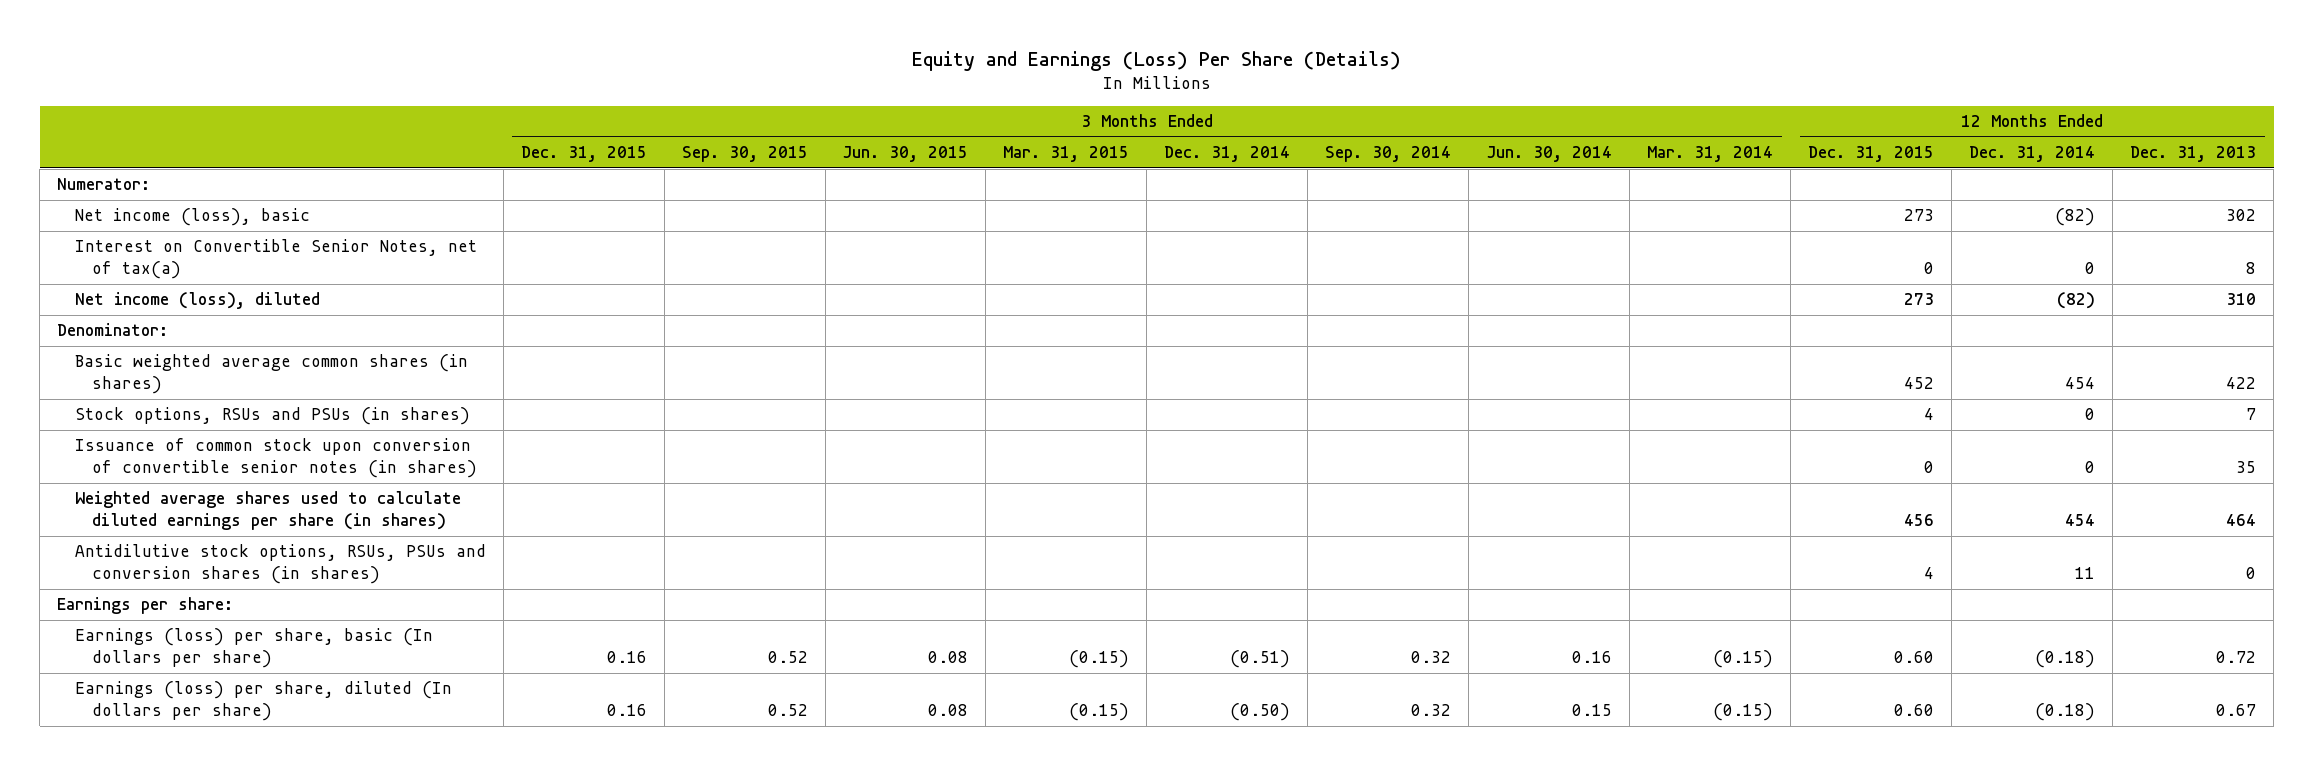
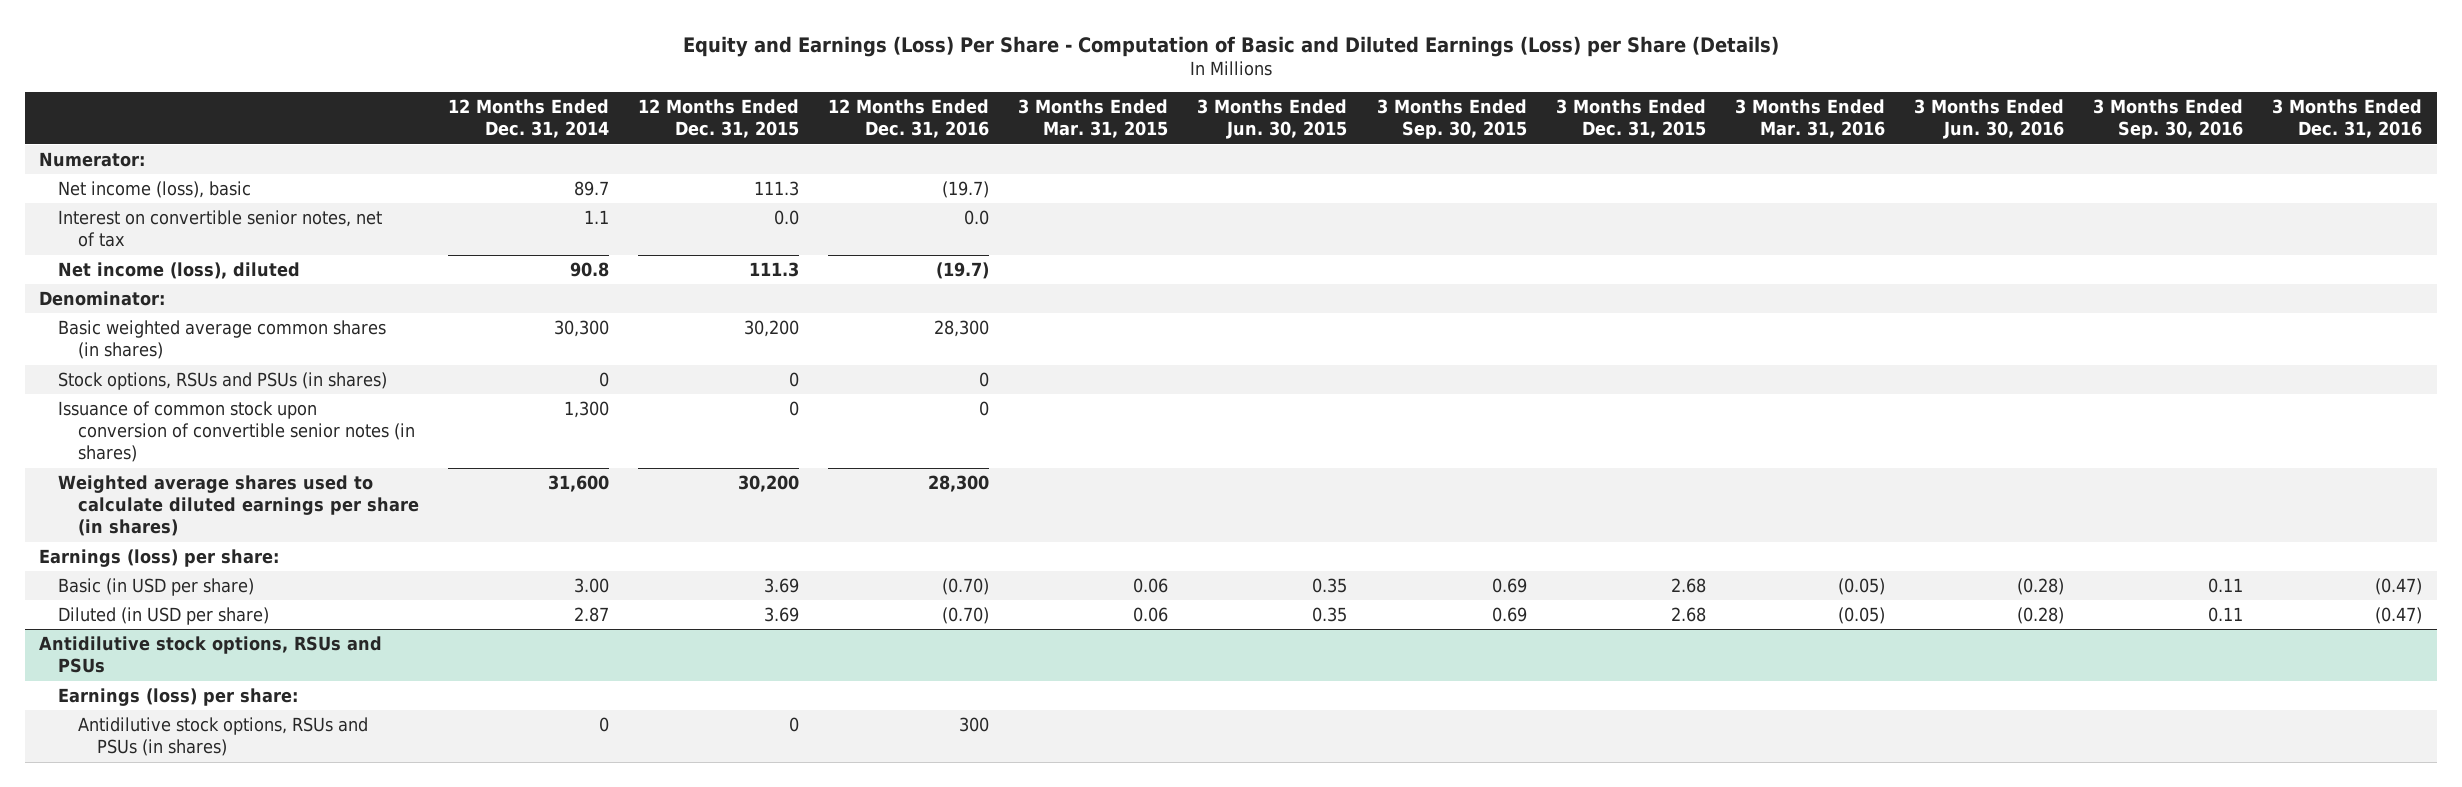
- Equity and Earnings (Loss) Per Share (Details)
+ Equity and Earnings (Loss) Per Share - Computation of Basic and Diluted Earnings (Loss) per Share (Details)
- | 3 Months Ended Dec. 31, 2015 | 3 Months Ended Sep. 30, 2015 | 3 Months Ended Jun. 30, 2015 | 3 Months Ended Mar. 31, 2015 | 3 Months Ended Dec. 31, 2014 | 3 Months Ended Sep. 30, 2014 | 3 Months Ended Jun. 30, 2014 | 3 Months Ended Mar. 31, 2014 | 12 Months Ended Dec. 31, 2015 | 12 Months Ended Dec. 31, 2014 | 12 Months Ended Dec. 31, 2013
+ | 12 Months Ended Dec. 31, 2014 | 12 Months Ended Dec. 31, 2015 | 12 Months Ended Dec. 31, 2016 | 3 Months Ended Mar. 31, 2015 | 3 Months Ended Jun. 30, 2015 | 3 Months Ended Sep. 30, 2015 | 3 Months Ended Dec. 31, 2015 | 3 Months Ended Mar. 31, 2016 | 3 Months Ended Jun. 30, 2016 | 3 Months Ended Sep. 30, 2016 | 3 Months Ended Dec. 31, 2016
- Net income (loss), basic | | | | | | | | | 273 | (82) | 302
- Interest on Convertible Senior Notes, net of tax(a) | | | | | | | | | 0 | 0 | 8
- Net income (loss), diluted | | | | | | | | | 273 | (82) | 310
+ Net income (loss), basic | 89.7 | 111.3 | (19.7) | | | | | | | |
+ Interest on convertible senior notes, net of tax | 1.1 | 0.0 | 0.0 | | | | | | | |
+ Net income (loss), diluted | 90.8 | 111.3 | (19.7) | | | | | | | |
- Basic weighted average common shares (in shares) | | | | | | | | | 452 | 454 | 422
- Stock options, RSUs and PSUs (in shares) | | | | | | | | | 4 | 0 | 7
- Issuance of common stock upon conversion of convertible senior notes (in shares) | | | | | | | | | 0 | 0 | 35
- Weighted average shares used to calculate diluted earnings per share (in shares) | | | | | | | | | 456 | 454 | 464
- Antidilutive stock options, RSUs, PSUs and conversion shares (in shares) | | | | | | | | | 4 | 11 | 0
- Earnings per share:
- Earnings (loss) per share, basic (In dollars per share) | 0.16 | 0.52 | 0.08 | (0.15) | (0.51) | 0.32 | 0.16 | (0.15) | 0.60 | (0.18) | 0.72
- Earnings (loss) per share, diluted (In dollars per share) | 0.16 | 0.52 | 0.08 | (0.15) | (0.50) | 0.32 | 0.15 | (0.15) | 0.60 | (0.18) | 0.67
+ Basic weighted average common shares (in shares) | 30,300 | 30,200 | 28,300 | | | | | | | |
+ Stock options, RSUs and PSUs (in shares) | 0 | 0 | 0 | | | | | | | |
+ Issuance of common stock upon conversion of convertible senior notes (in shares) | 1,300 | 0 | 0 | | | | | | | |
+ Weighted average shares used to calculate diluted earnings per share (in shares) | 31,600 | 30,200 | 28,300 | | | | | | | |
+ Earnings (loss) per share:
+ Basic (in USD per share) | 3.00 | 3.69 | (0.70) | 0.06 | 0.35 | 0.69 | 2.68 | (0.05) | (0.28) | 0.11 | (0.47)
+ Diluted (in USD per share) | 2.87 | 3.69 | (0.70) | 0.06 | 0.35 | 0.69 | 2.68 | (0.05) | (0.28) | 0.11 | (0.47)
+ Antidilutive stock options, RSUs and PSUs
+ Earnings (loss) per share:
+ Antidilutive stock options, RSUs and PSUs (in shares) | 0 | 0 | 300 | | | | | | | |

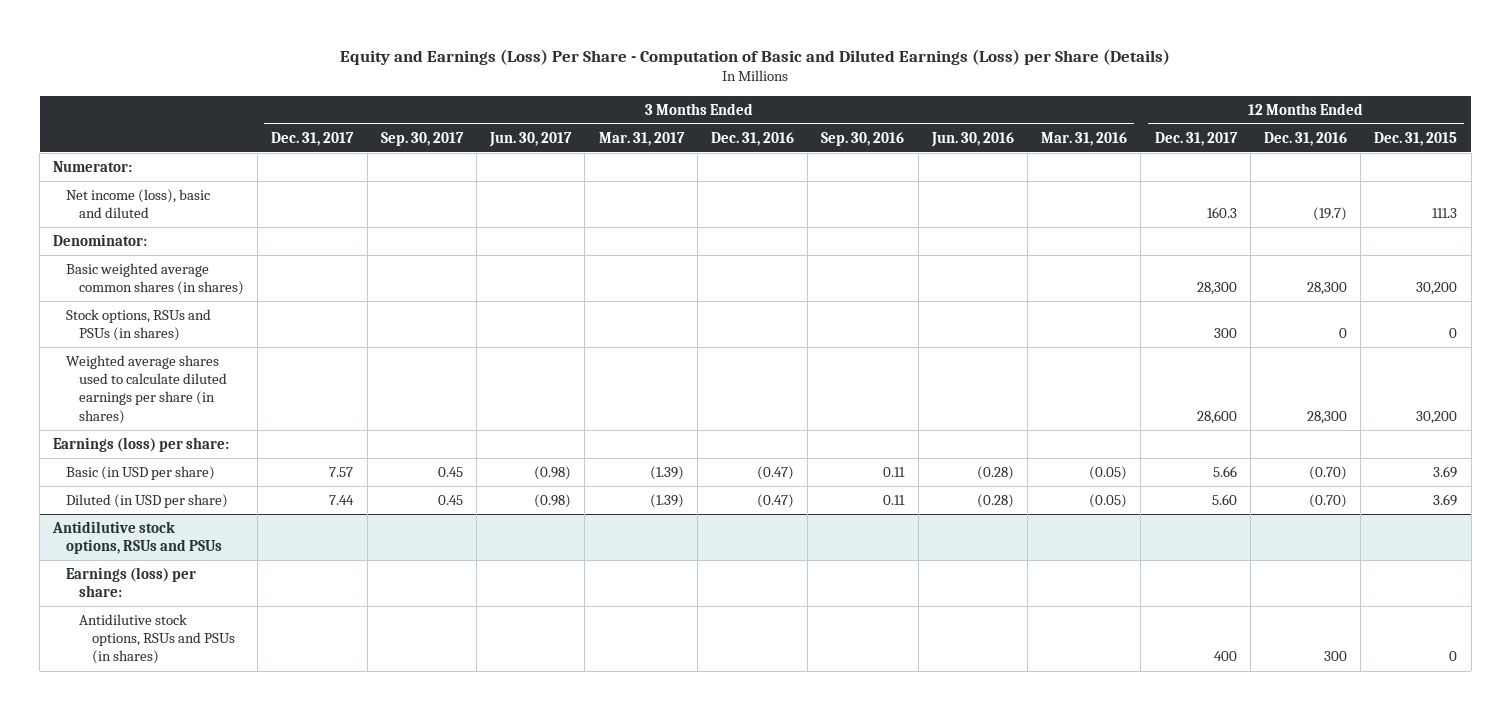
- | 12 Months Ended Dec. 31, 2014 | 12 Months Ended Dec. 31, 2015 | 12 Months Ended Dec. 31, 2016 | 3 Months Ended Mar. 31, 2015 | 3 Months Ended Jun. 30, 2015 | 3 Months Ended Sep. 30, 2015 | 3 Months Ended Dec. 31, 2015 | 3 Months Ended Mar. 31, 2016 | 3 Months Ended Jun. 30, 2016 | 3 Months Ended Sep. 30, 2016 | 3 Months Ended Dec. 31, 2016
+ | 3 Months Ended Dec. 31, 2017 | 3 Months Ended Sep. 30, 2017 | 3 Months Ended Jun. 30, 2017 | 3 Months Ended Mar. 31, 2017 | 3 Months Ended Dec. 31, 2016 | 3 Months Ended Sep. 30, 2016 | 3 Months Ended Jun. 30, 2016 | 3 Months Ended Mar. 31, 2016 | 12 Months Ended Dec. 31, 2017 | 12 Months Ended Dec. 31, 2016 | 12 Months Ended Dec. 31, 2015
- Net income (loss), basic | 89.7 | 111.3 | (19.7) | | | | | | | |
- Interest on convertible senior notes, net of tax | 1.1 | 0.0 | 0.0 | | | | | | | |
- Net income (loss), diluted | 90.8 | 111.3 | (19.7) | | | | | | | |
+ Net income (loss), basic and diluted | | | | | | | | | 160.3 | (19.7) | 111.3
- Issuance of common stock upon conversion of convertible senior notes (in shares) | 1,300 | 0 | 0 | | | | | | | |

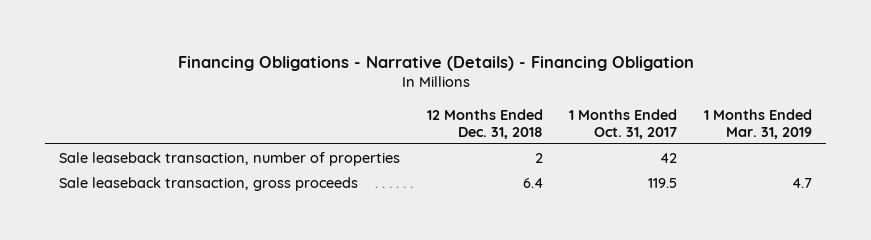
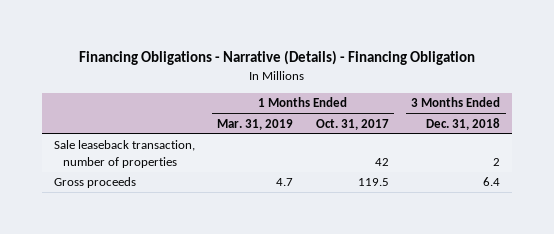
- | 12 Months Ended Dec. 31, 2018 | 1 Months Ended Oct. 31, 2017 | 1 Months Ended Mar. 31, 2019
+ | 1 Months Ended Mar. 31, 2019 | 1 Months Ended Oct. 31, 2017 | 3 Months Ended Dec. 31, 2018
- Sale leaseback transaction, gross proceeds | 6.4 | 119.5 | 4.7
+ Gross proceeds | 4.7 | 119.5 | 6.4

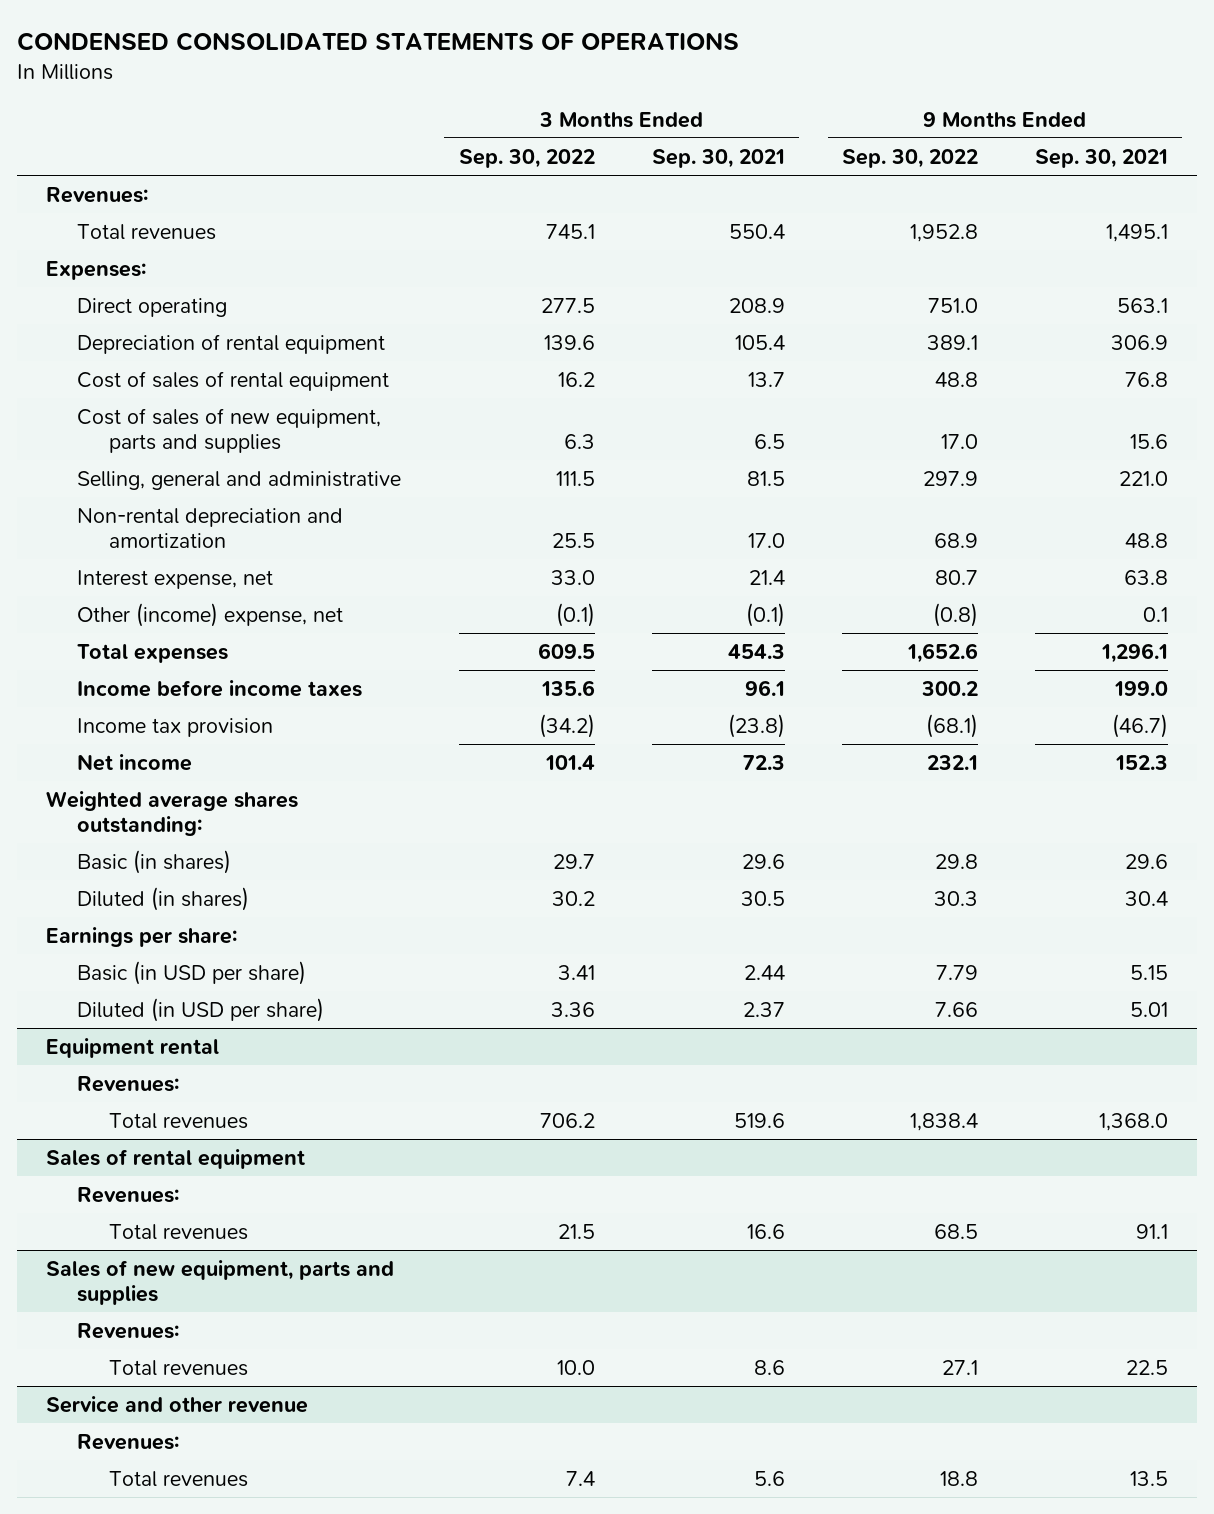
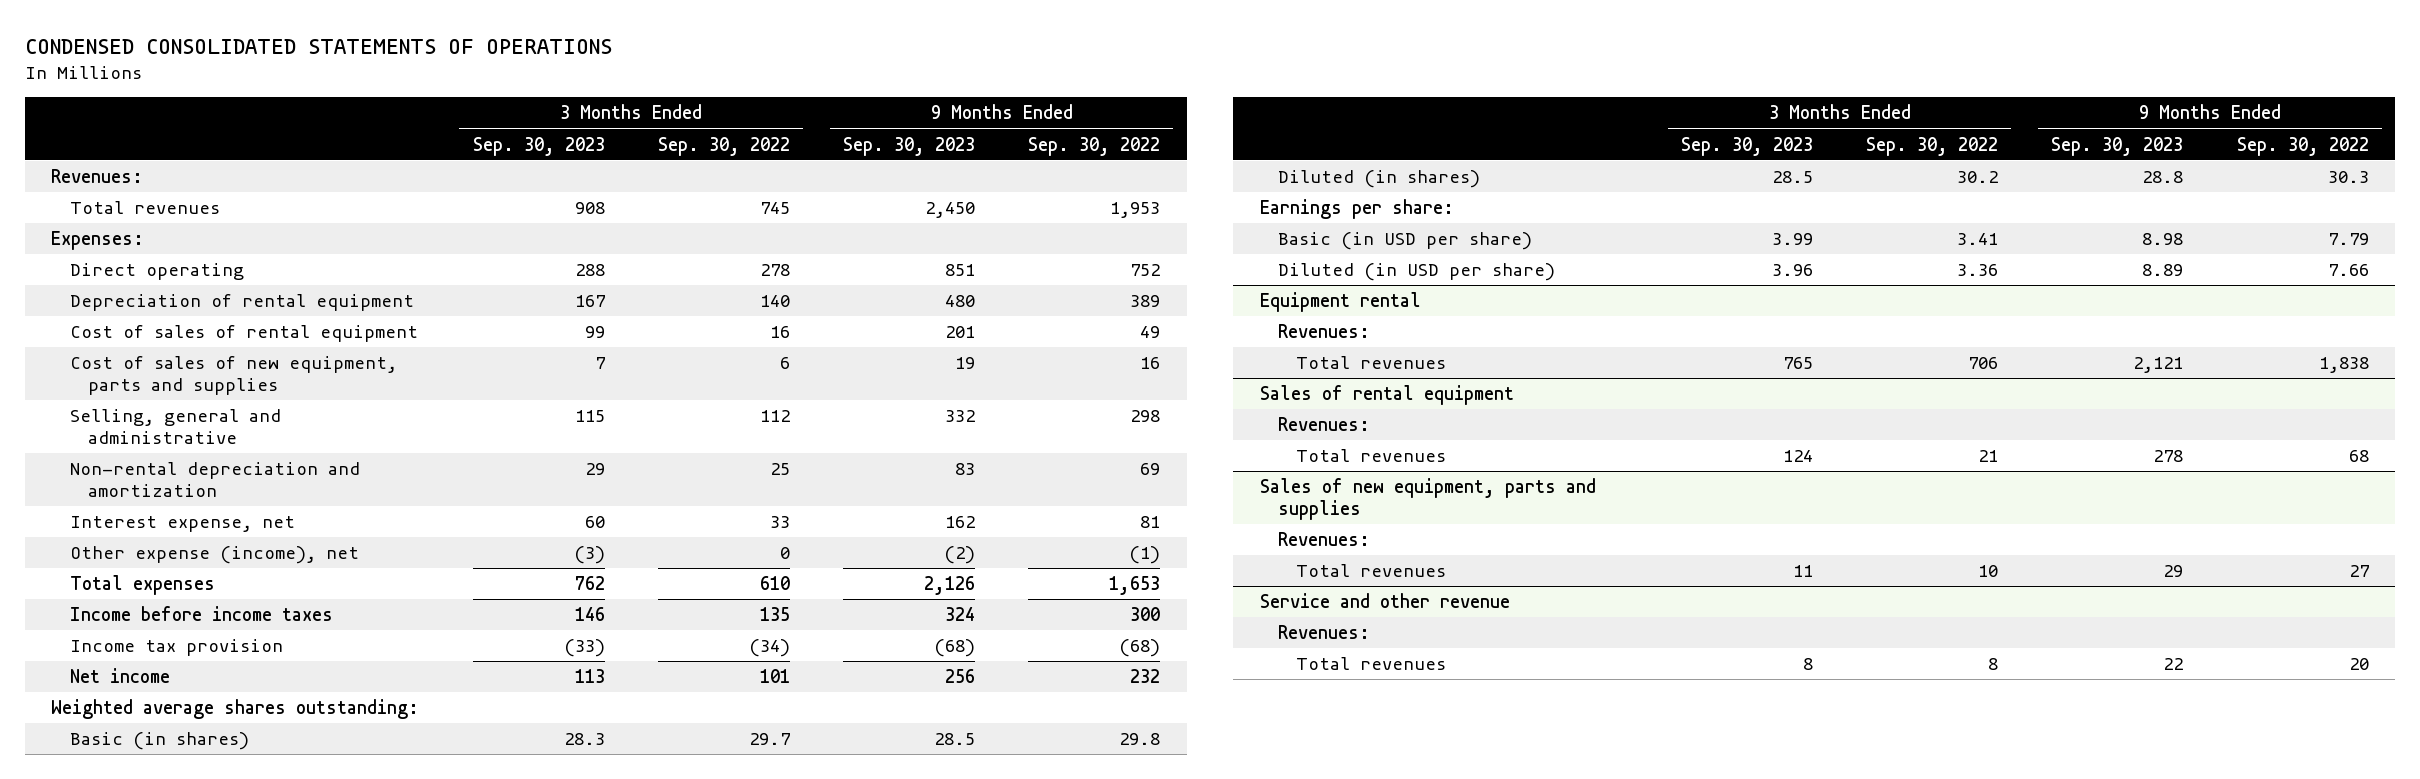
- | 3 Months Ended Sep. 30, 2022 | 3 Months Ended Sep. 30, 2021 | 9 Months Ended Sep. 30, 2022 | 9 Months Ended Sep. 30, 2021
+ | 3 Months Ended Sep. 30, 2023 | 3 Months Ended Sep. 30, 2022 | 9 Months Ended Sep. 30, 2023 | 9 Months Ended Sep. 30, 2022
- Total revenues | 745.1 | 550.4 | 1,952.8 | 1,495.1
+ Total revenues | 908 | 745 | 2,450 | 1,953
- Direct operating | 277.5 | 208.9 | 751.0 | 563.1
- Depreciation of rental equipment | 139.6 | 105.4 | 389.1 | 306.9
- Cost of sales of rental equipment | 16.2 | 13.7 | 48.8 | 76.8
- Cost of sales of new equipment, parts and supplies | 6.3 | 6.5 | 17.0 | 15.6
- Selling, general and administrative | 111.5 | 81.5 | 297.9 | 221.0
- Non-rental depreciation and amortization | 25.5 | 17.0 | 68.9 | 48.8
- Interest expense, net | 33.0 | 21.4 | 80.7 | 63.8
- Other (income) expense, net | (0.1) | (0.1) | (0.8) | 0.1
- Total expenses | 609.5 | 454.3 | 1,652.6 | 1,296.1
- Income before income taxes | 135.6 | 96.1 | 300.2 | 199.0
- Income tax provision | (34.2) | (23.8) | (68.1) | (46.7)
- Net income | 101.4 | 72.3 | 232.1 | 152.3
+ Direct operating | 288 | 278 | 851 | 752
+ Depreciation of rental equipment | 167 | 140 | 480 | 389
+ Cost of sales of rental equipment | 99 | 16 | 201 | 49
+ Cost of sales of new equipment, parts and supplies | 7 | 6 | 19 | 16
+ Selling, general and administrative | 115 | 112 | 332 | 298
+ Non-rental depreciation and amortization | 29 | 25 | 83 | 69
+ Interest expense, net | 60 | 33 | 162 | 81
+ Other expense (income), net | (3) | 0 | (2) | (1)
+ Total expenses | 762 | 610 | 2,126 | 1,653
+ Income before income taxes | 146 | 135 | 324 | 300
+ Income tax provision | (33) | (34) | (68) | (68)
+ Net income | 113 | 101 | 256 | 232
@ Equipment rental
- Total revenues | 706.2 | 519.6 | 1,838.4 | 1,368.0
+ Total revenues | 765 | 706 | 2,121 | 1,838
@ Sales of rental equipment
- Total revenues | 21.5 | 16.6 | 68.5 | 91.1
+ Total revenues | 124 | 21 | 278 | 68
@ Sales of new equipment, parts and supplies
- Total revenues | 10.0 | 8.6 | 27.1 | 22.5
+ Total revenues | 11 | 10 | 29 | 27
@ Service and other revenue
- Total revenues | 7.4 | 5.6 | 18.8 | 13.5
+ Total revenues | 8 | 8 | 22 | 20

